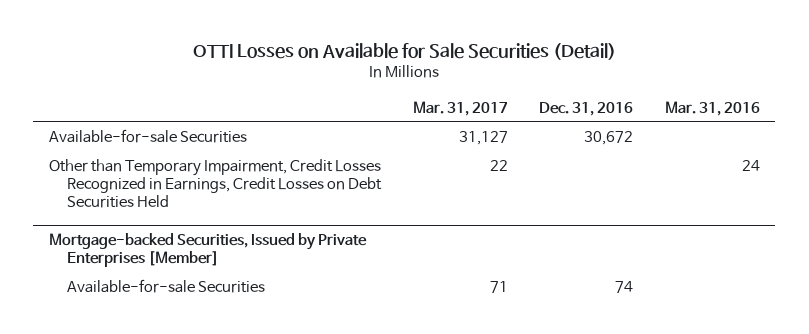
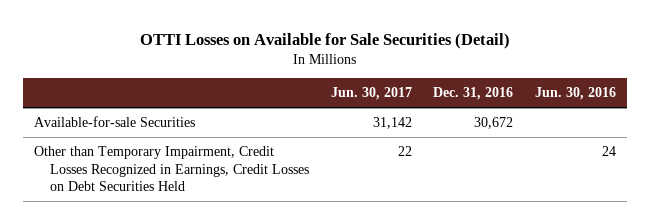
- | Mar. 31, 2017 | Dec. 31, 2016 | Mar. 31, 2016
+ | Jun. 30, 2017 | Dec. 31, 2016 | Jun. 30, 2016
- Mortgage-backed Securities, Issued by Private Enterprises [Member]
- Available-for-sale Securities | 71 | 74 |

